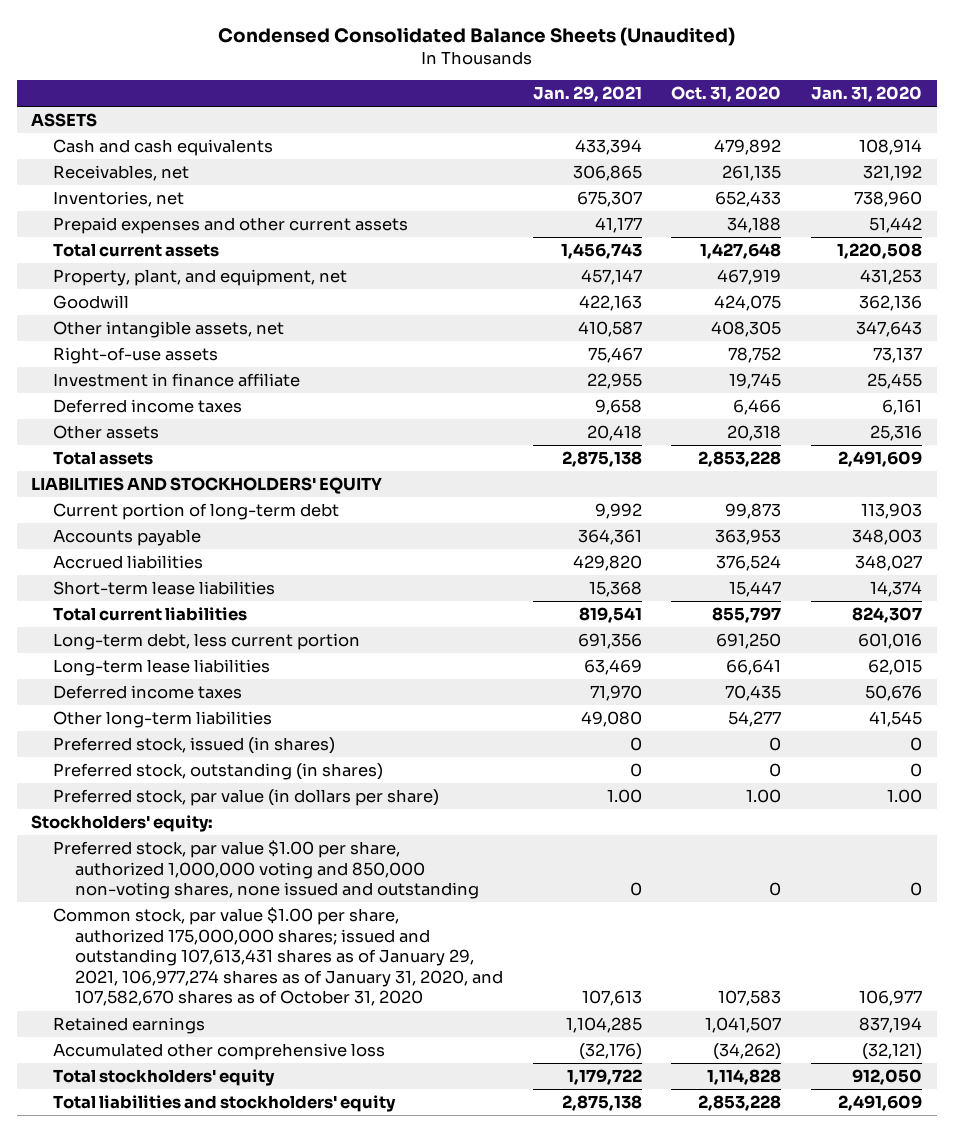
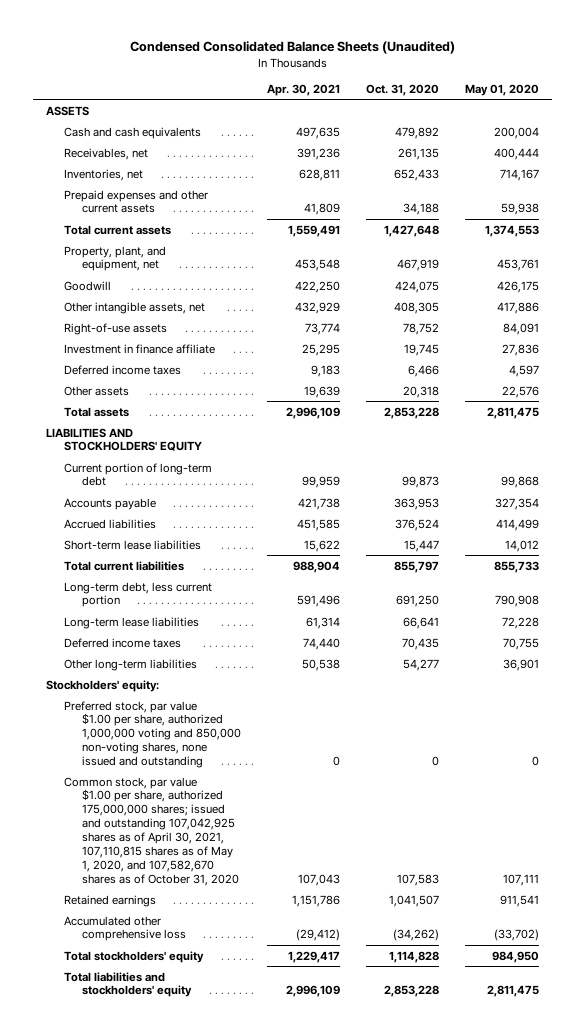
- | Jan. 29, 2021 | Oct. 31, 2020 | Jan. 31, 2020
+ | Apr. 30, 2021 | Oct. 31, 2020 | May 01, 2020
- Preferred stock, issued (in shares) | 0 | 0 | 0
- Preferred stock, outstanding (in shares) | 0 | 0 | 0
- Preferred stock, par value (in dollars per share) | 1.00 | 1.00 | 1.00
- Common stock, par value $1.00 per share, authorized 175,000,000 shares; issued and outstanding 107,613,431 shares as of January 29, 2021, 106,977,274 shares as of January 31, 2020, and 107,582,670 shares as of October 31, 2020 | 107,613 | 107,583 | 106,977
+ Common stock, par value $1.00 per share, authorized 175,000,000 shares; issued and outstanding 107,042,925 shares as of April 30, 2021, 107,110,815 shares as of May 1, 2020, and 107,582,670 shares as of October 31, 2020 | 107,043 | 107,583 | 107,111

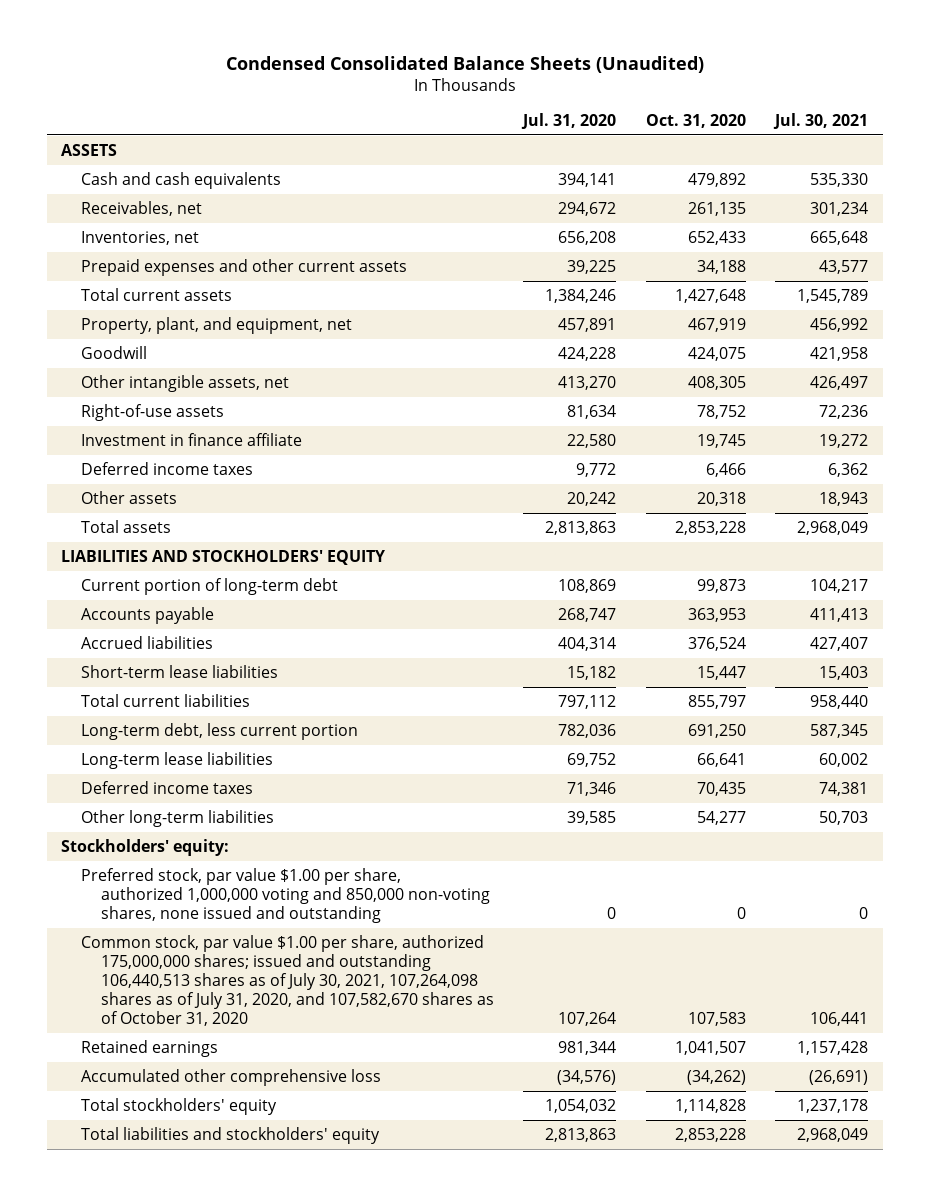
- | Apr. 30, 2021 | Oct. 31, 2020 | May 01, 2020
+ | Jul. 31, 2020 | Oct. 31, 2020 | Jul. 30, 2021
- Common stock, par value $1.00 per share, authorized 175,000,000 shares; issued and outstanding 107,042,925 shares as of April 30, 2021, 107,110,815 shares as of May 1, 2020, and 107,582,670 shares as of October 31, 2020 | 107,043 | 107,583 | 107,111
+ Common stock, par value $1.00 per share, authorized 175,000,000 shares; issued and outstanding 106,440,513 shares as of July 30, 2021, 107,264,098 shares as of July 31, 2020, and 107,582,670 shares as of October 31, 2020 | 107,264 | 107,583 | 106,441

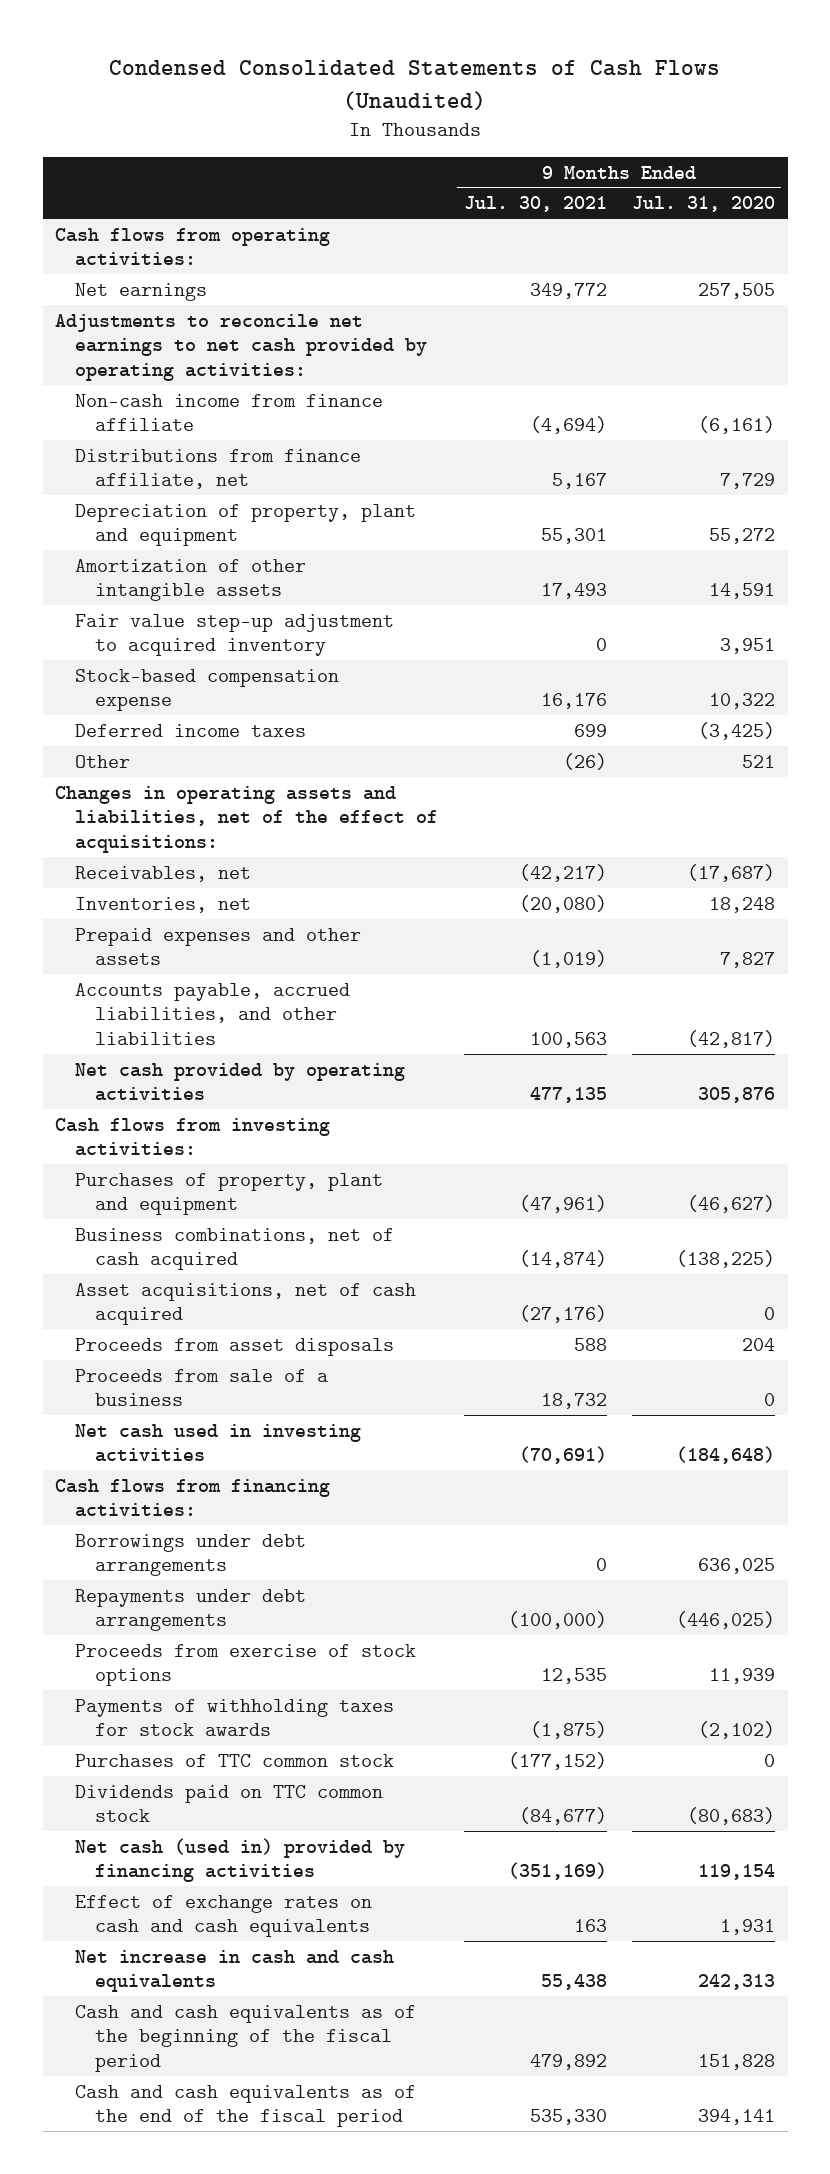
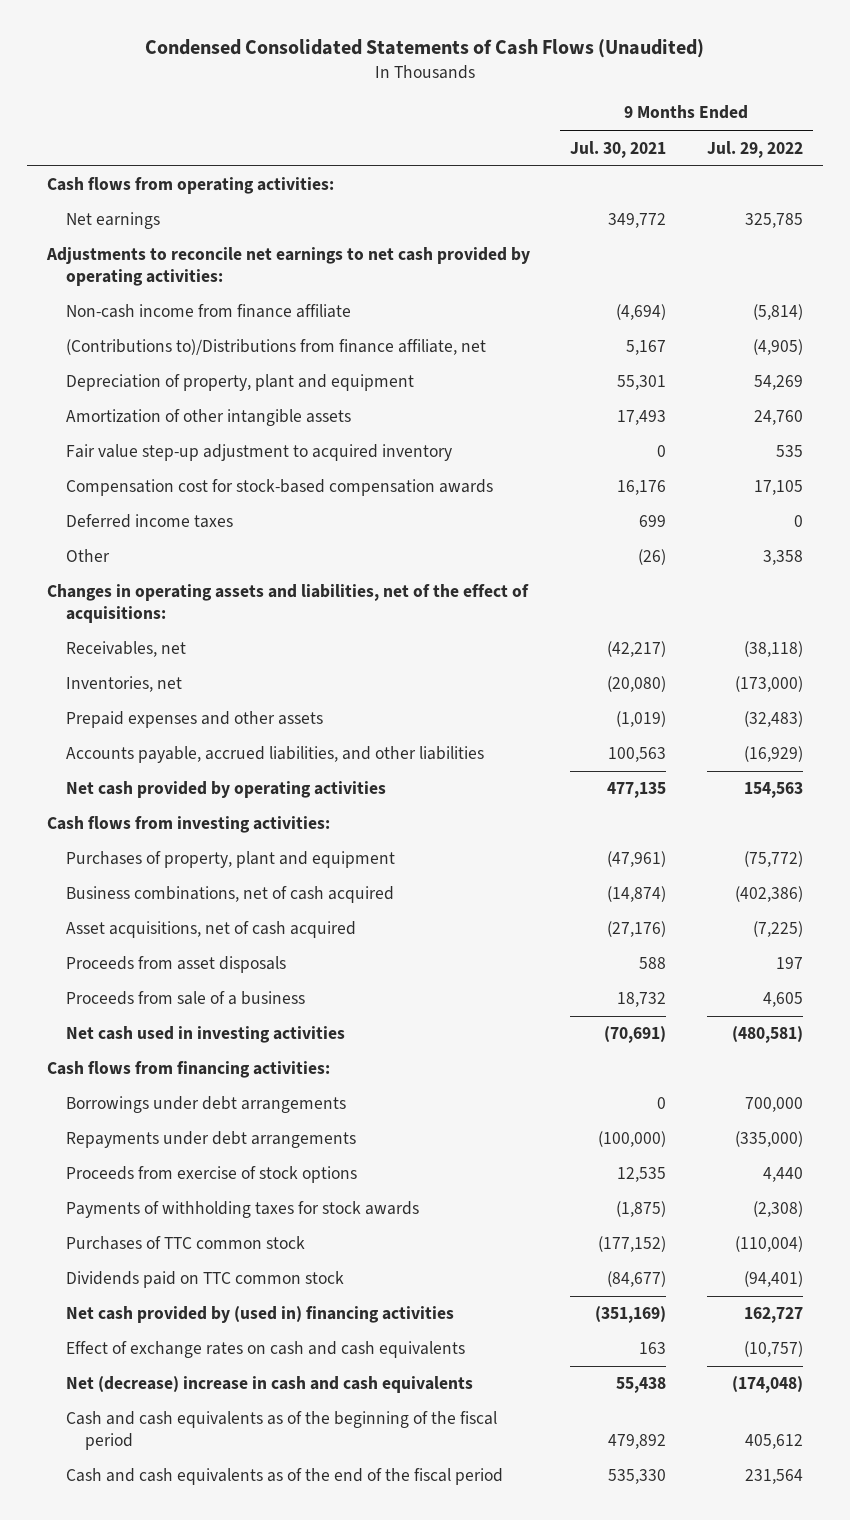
- | 9 Months Ended Jul. 30, 2021 | 9 Months Ended Jul. 31, 2020
+ | 9 Months Ended Jul. 30, 2021 | 9 Months Ended Jul. 29, 2022
- Distributions from finance affiliate, net | 5,167 | 7,729
+ (Contributions to)/Distributions from finance affiliate, net | 5,167 | (4,905)
- Stock-based compensation expense | 16,176 | 10,322
+ Compensation cost for stock-based compensation awards | 16,176 | 17,105
- Net cash (used in) provided by financing activities | (351,169) | 119,154
+ Net cash provided by (used in) financing activities | (351,169) | 162,727
- Net increase in cash and cash equivalents | 55,438 | 242,313
+ Net (decrease) increase in cash and cash equivalents | 55,438 | (174,048)

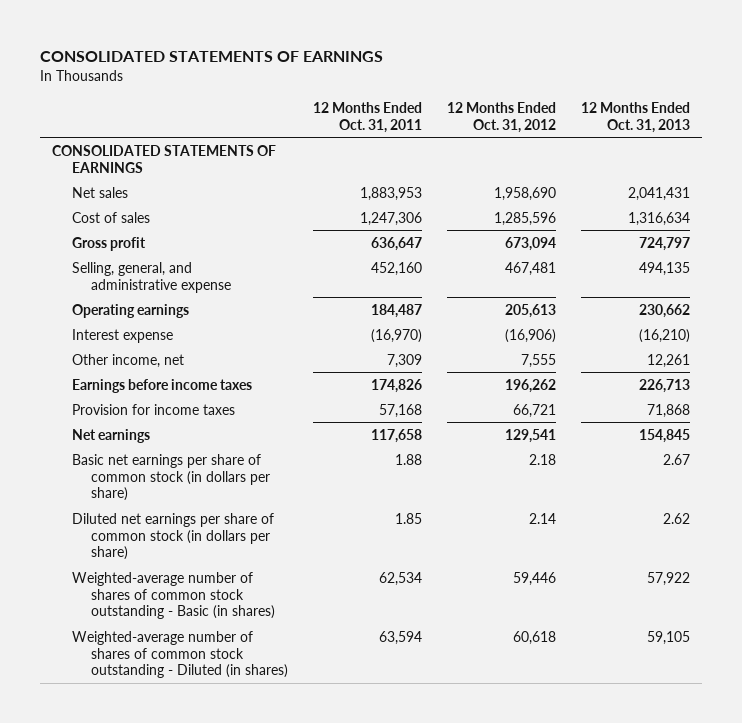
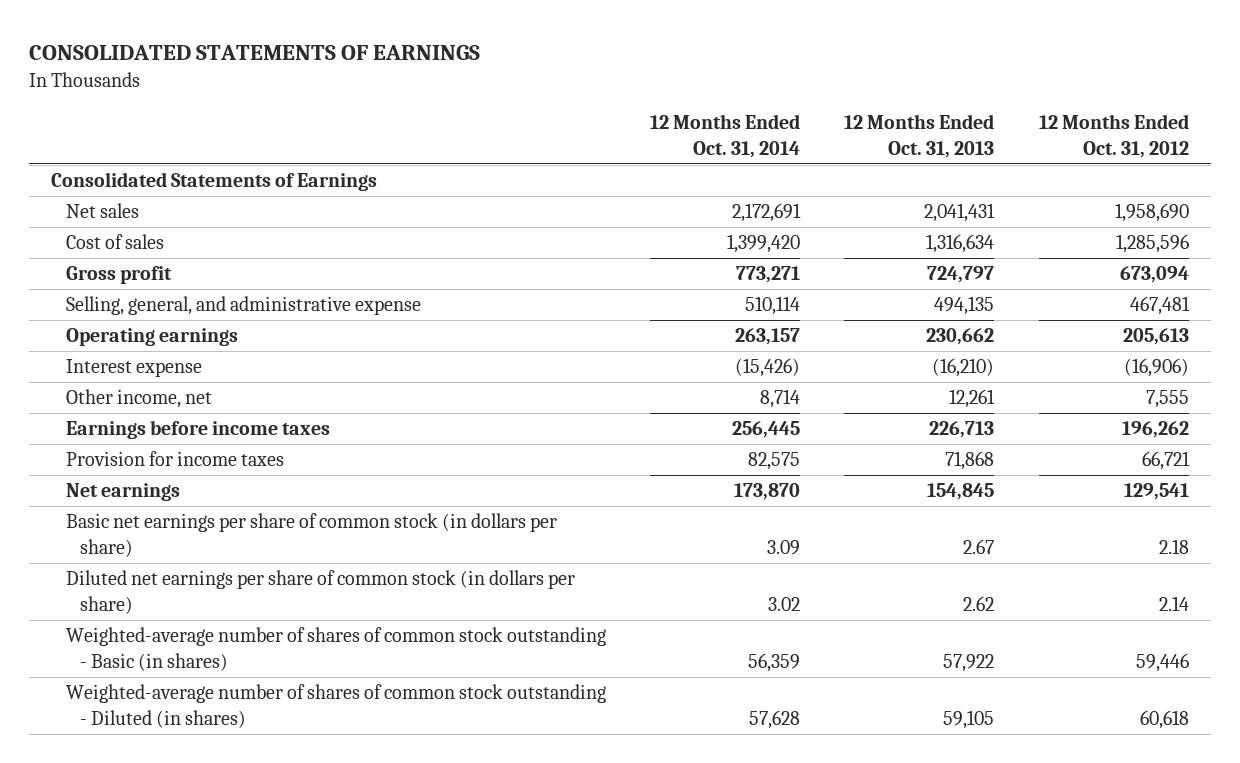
- | 12 Months Ended Oct. 31, 2011 | 12 Months Ended Oct. 31, 2012 | 12 Months Ended Oct. 31, 2013
+ | 12 Months Ended Oct. 31, 2014 | 12 Months Ended Oct. 31, 2013 | 12 Months Ended Oct. 31, 2012
- CONSOLIDATED STATEMENTS OF EARNINGS
+ Consolidated Statements of Earnings

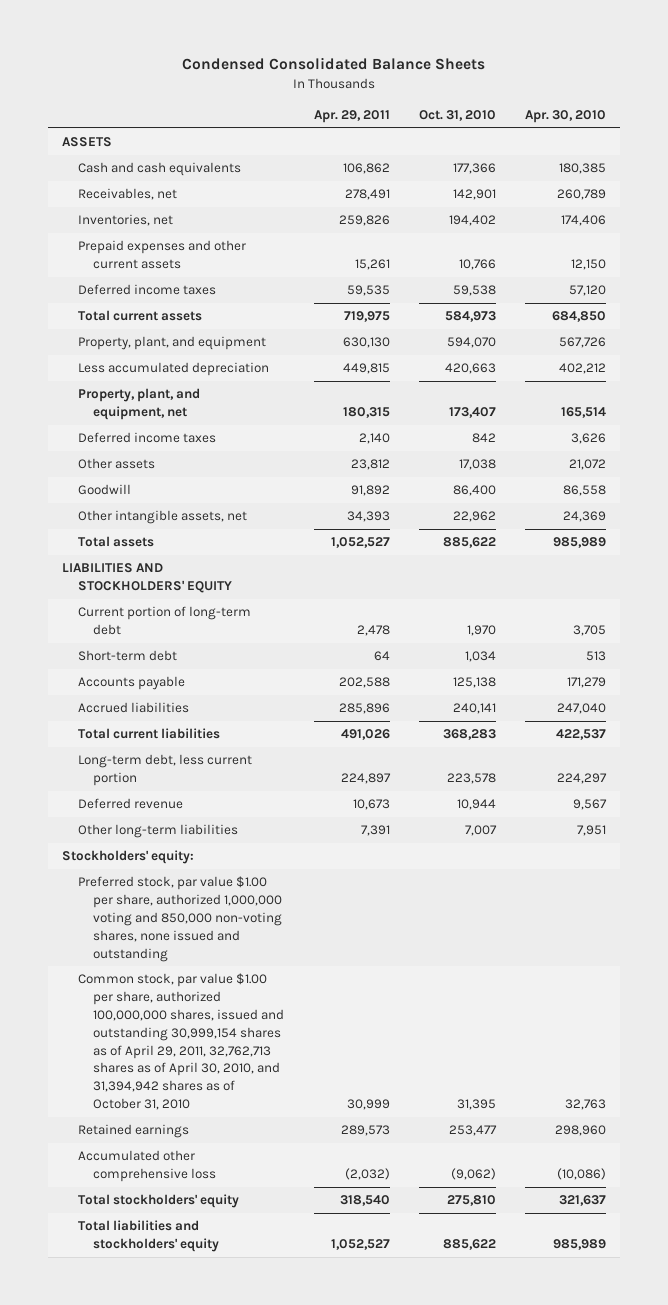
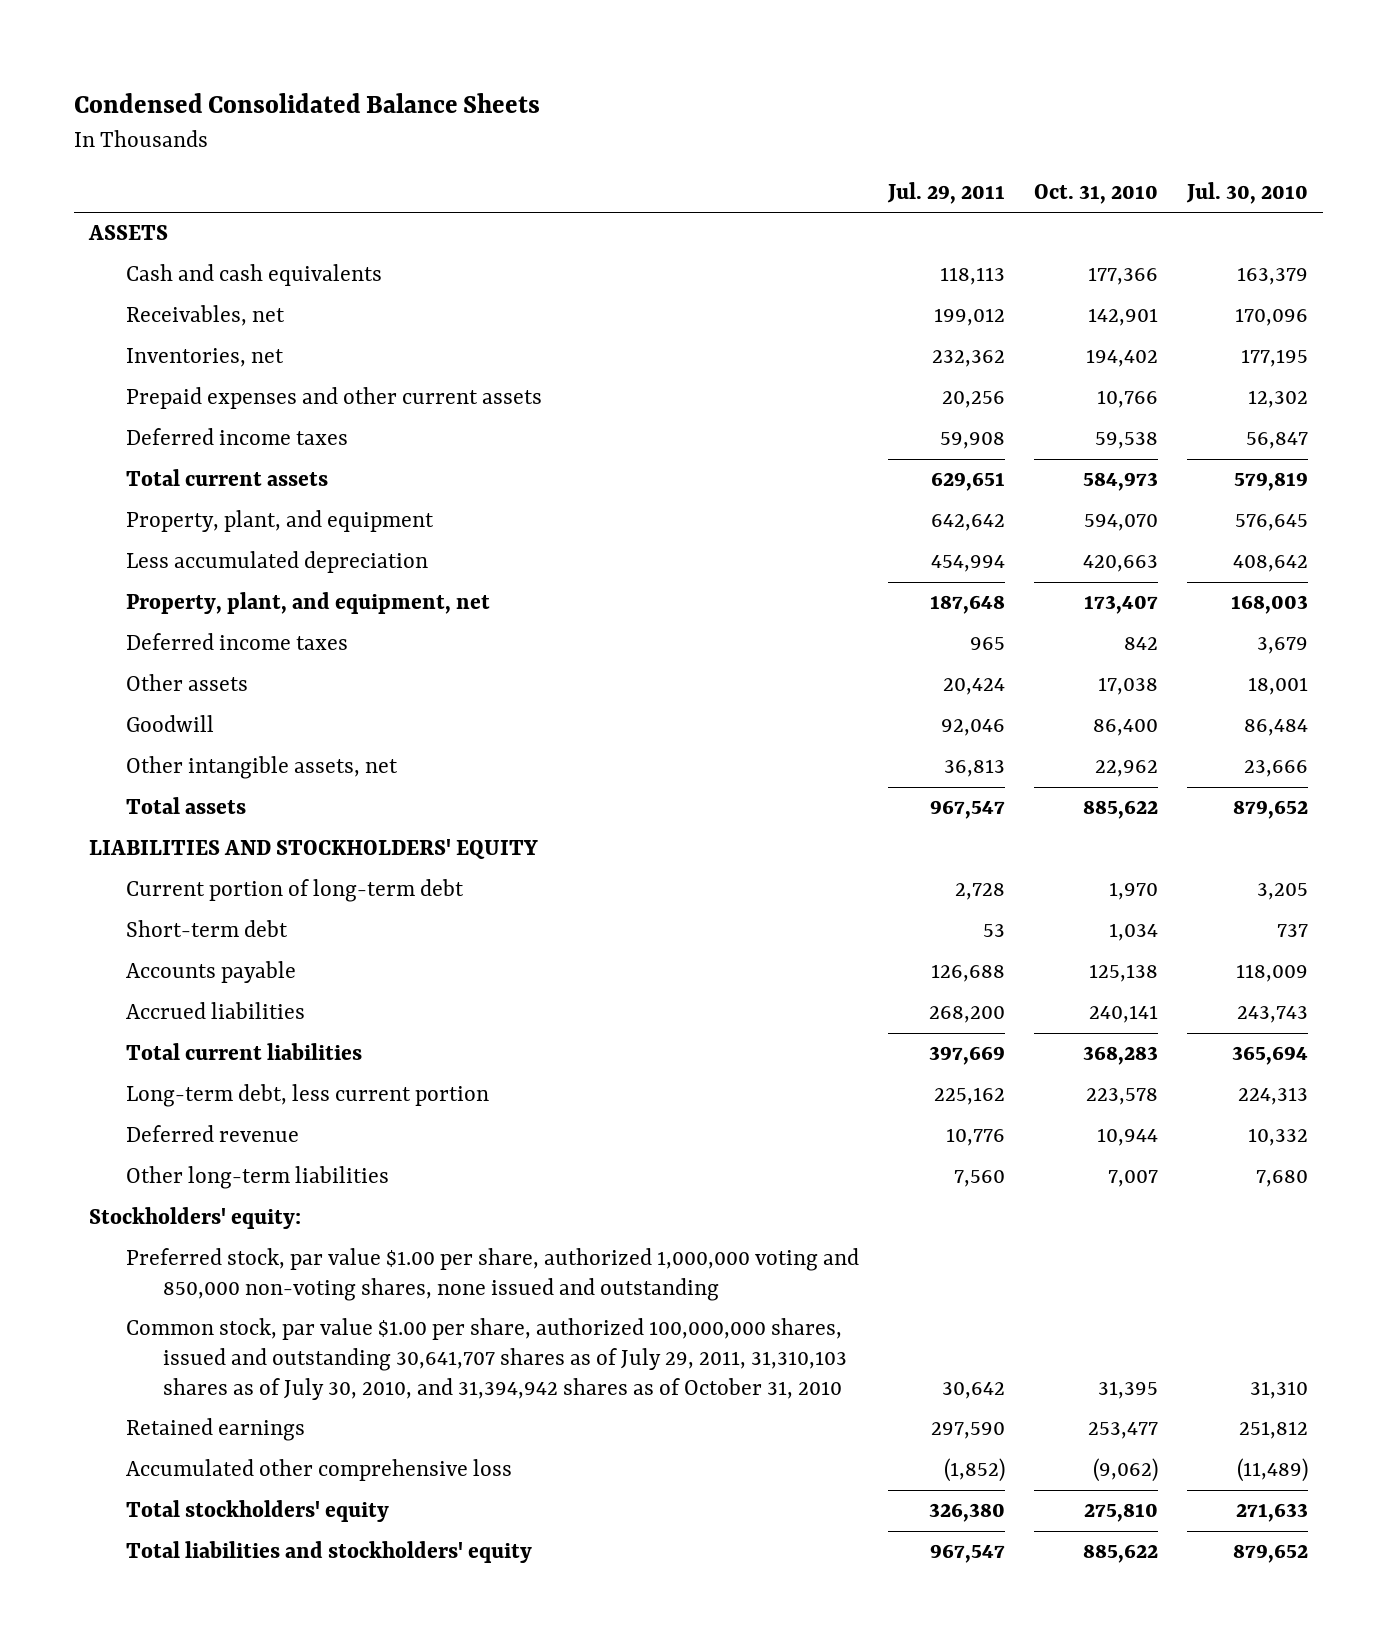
- | Apr. 29, 2011 | Oct. 31, 2010 | Apr. 30, 2010
+ | Jul. 29, 2011 | Oct. 31, 2010 | Jul. 30, 2010
- Common stock, par value $1.00 per share, authorized 100,000,000 shares, issued and outstanding 30,999,154 shares as of April 29, 2011, 32,762,713 shares as of April 30, 2010, and 31,394,942 shares as of October 31, 2010 | 30,999 | 31,395 | 32,763
+ Common stock, par value $1.00 per share, authorized 100,000,000 shares, issued and outstanding 30,641,707 shares as of July 29, 2011, 31,310,103 shares as of July 30, 2010, and 31,394,942 shares as of October 31, 2010 | 30,642 | 31,395 | 31,310

